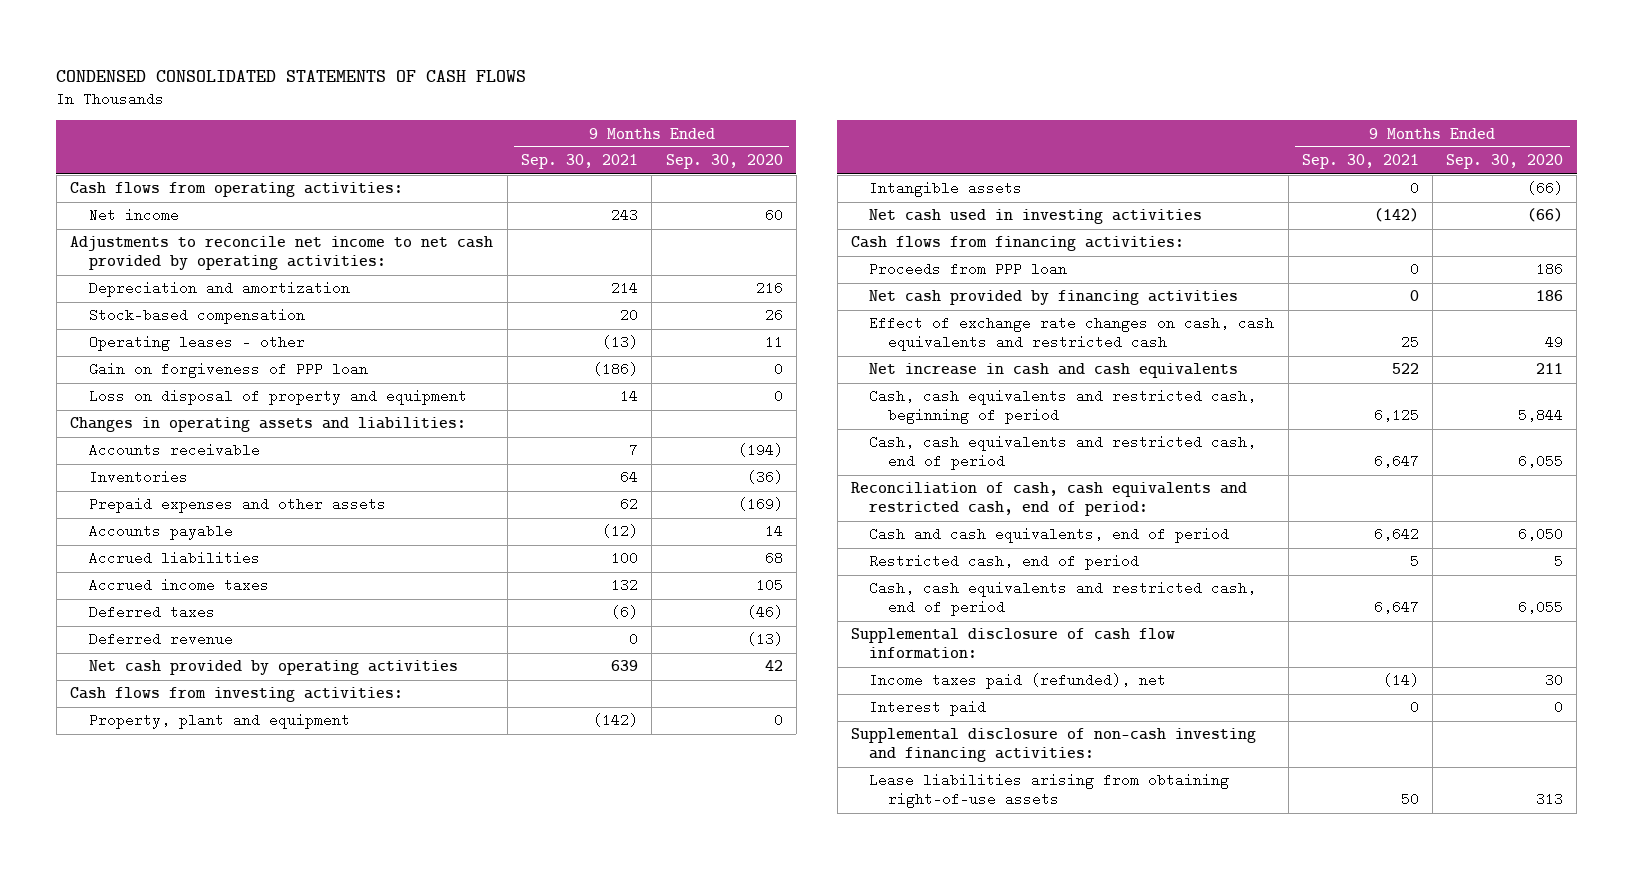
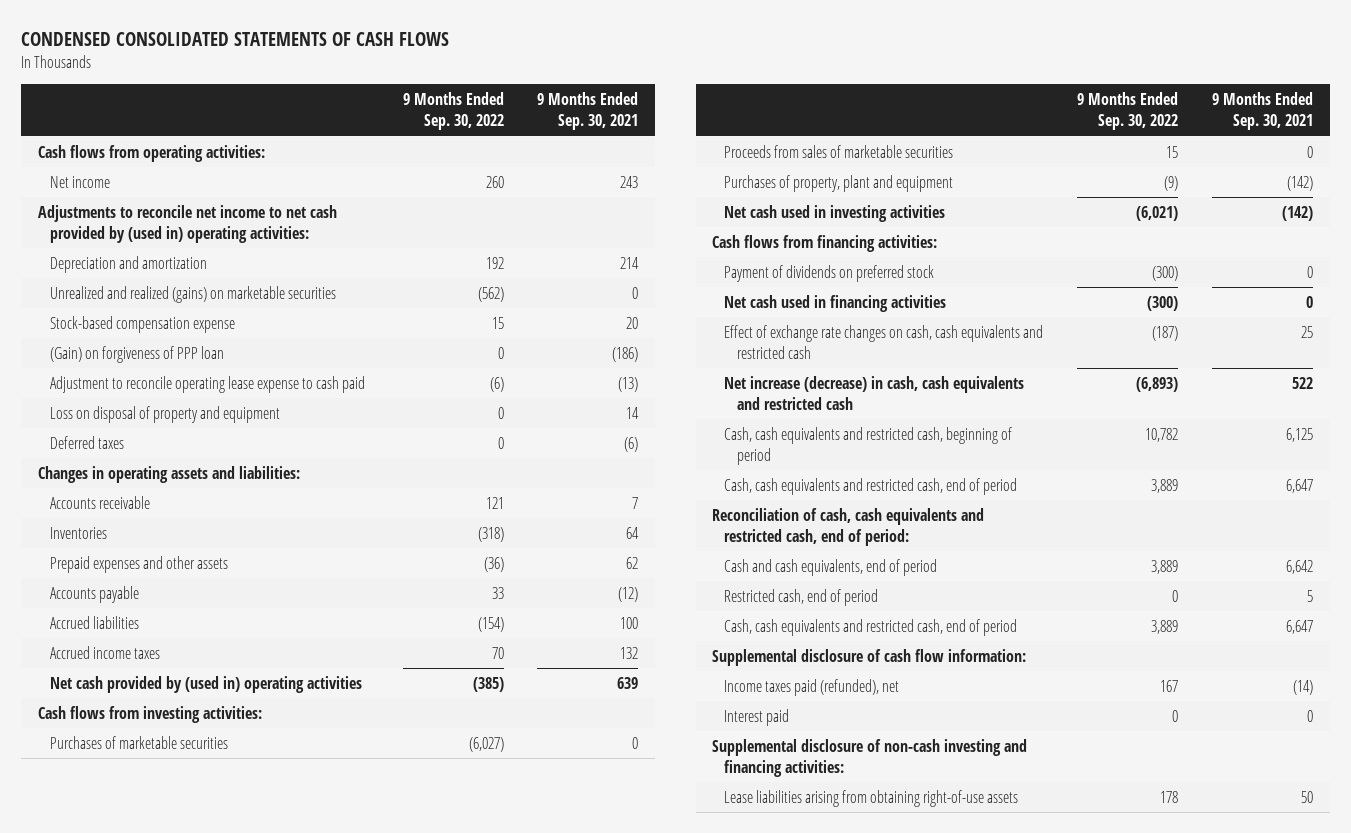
- | 9 Months Ended Sep. 30, 2021 | 9 Months Ended Sep. 30, 2020
+ | 9 Months Ended Sep. 30, 2022 | 9 Months Ended Sep. 30, 2021
- Adjustments to reconcile net income to net cash provided by operating activities:
+ Adjustments to reconcile net income to net cash provided by (used in) operating activities:
- Stock-based compensation | 20 | 26
- Operating leases - other | (13) | 11
- Gain on forgiveness of PPP loan | (186) | 0
+ Unrealized and realized (gains) on marketable securities | (562) | 0
+ Stock-based compensation expense | 15 | 20
+ (Gain) on forgiveness of PPP loan | 0 | (186)
+ Adjustment to reconcile operating lease expense to cash paid | (6) | (13)
moved up: Deferred taxes | 0 | (6)
- Deferred revenue | 0 | (13)
- Net cash provided by operating activities | 639 | 42
+ Net cash provided by (used in) operating activities | (385) | 639
- Property, plant and equipment | (142) | 0
- Intangible assets | 0 | (66)
+ Purchases of marketable securities | (6,027) | 0
+ Proceeds from sales of marketable securities | 15 | 0
+ Purchases of property, plant and equipment | (9) | (142)
- Proceeds from PPP loan | 0 | 186
- Net cash provided by financing activities | 0 | 186
+ Payment of dividends on preferred stock | (300) | 0
+ Net cash used in financing activities | (300) | 0
- Net increase in cash and cash equivalents | 522 | 211
+ Net increase (decrease) in cash, cash equivalents and restricted cash | (6,893) | 522

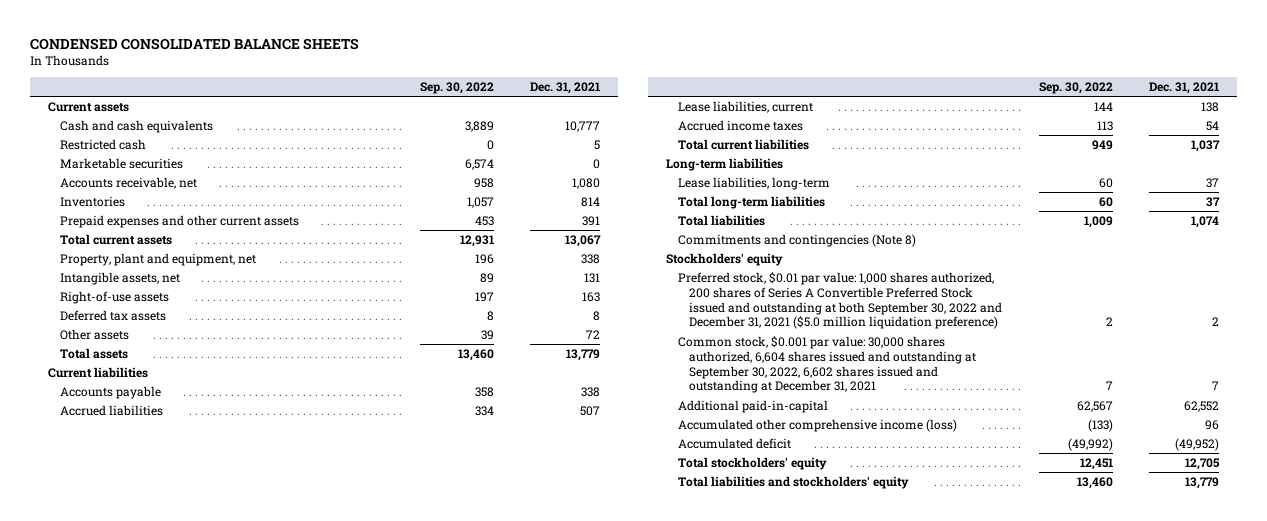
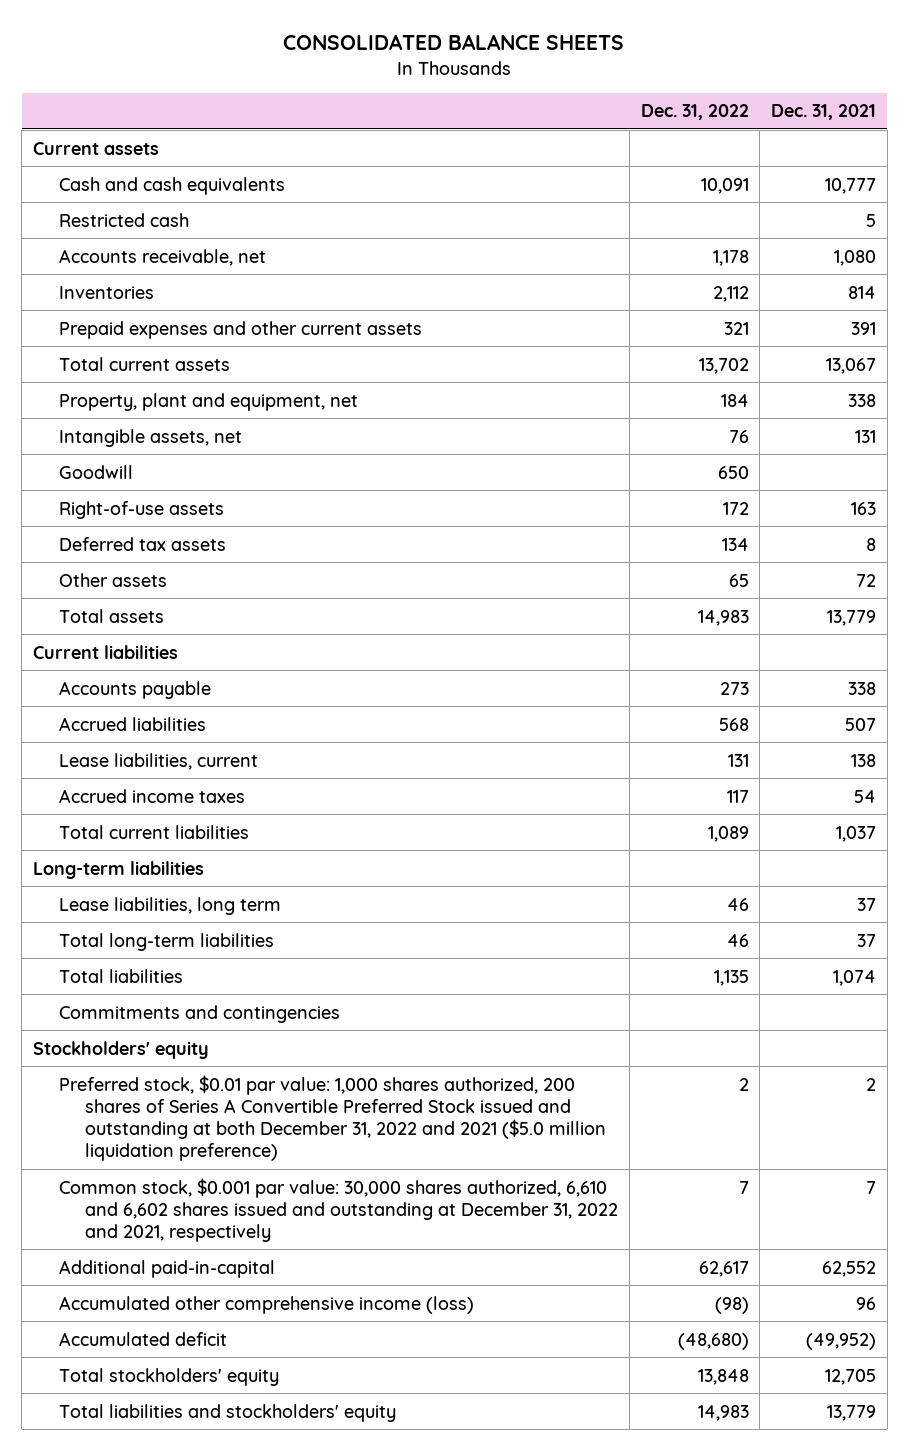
- CONDENSED CONSOLIDATED BALANCE SHEETS
+ CONSOLIDATED BALANCE SHEETS
- | Sep. 30, 2022 | Dec. 31, 2021
+ | Dec. 31, 2022 | Dec. 31, 2021
- Marketable securities | 6,574 | 0
+ Goodwill | 650 |
- Lease liabilities, long-term | 60 | 37
+ Lease liabilities, long term | 46 | 37
- Commitments and contingencies (Note 8)
+ Commitments and contingencies
- Preferred stock, $0.01 par value: 1,000 shares authorized, 200 shares of Series A Convertible Preferred Stock issued and outstanding at both September 30, 2022 and December 31, 2021 ($5.0 million liquidation preference) | 2 | 2
- Common stock, $0.001 par value: 30,000 shares authorized, 6,604 shares issued and outstanding at September 30, 2022, 6,602 shares issued and outstanding at December 31, 2021 | 7 | 7
+ Preferred stock, $0.01 par value: 1,000 shares authorized, 200 shares of Series A Convertible Preferred Stock issued and outstanding at both December 31, 2022 and 2021 ($5.0 million liquidation preference) | 2 | 2
+ Common stock, $0.001 par value: 30,000 shares authorized, 6,610 and 6,602 shares issued and outstanding at December 31, 2022 and 2021, respectively | 7 | 7

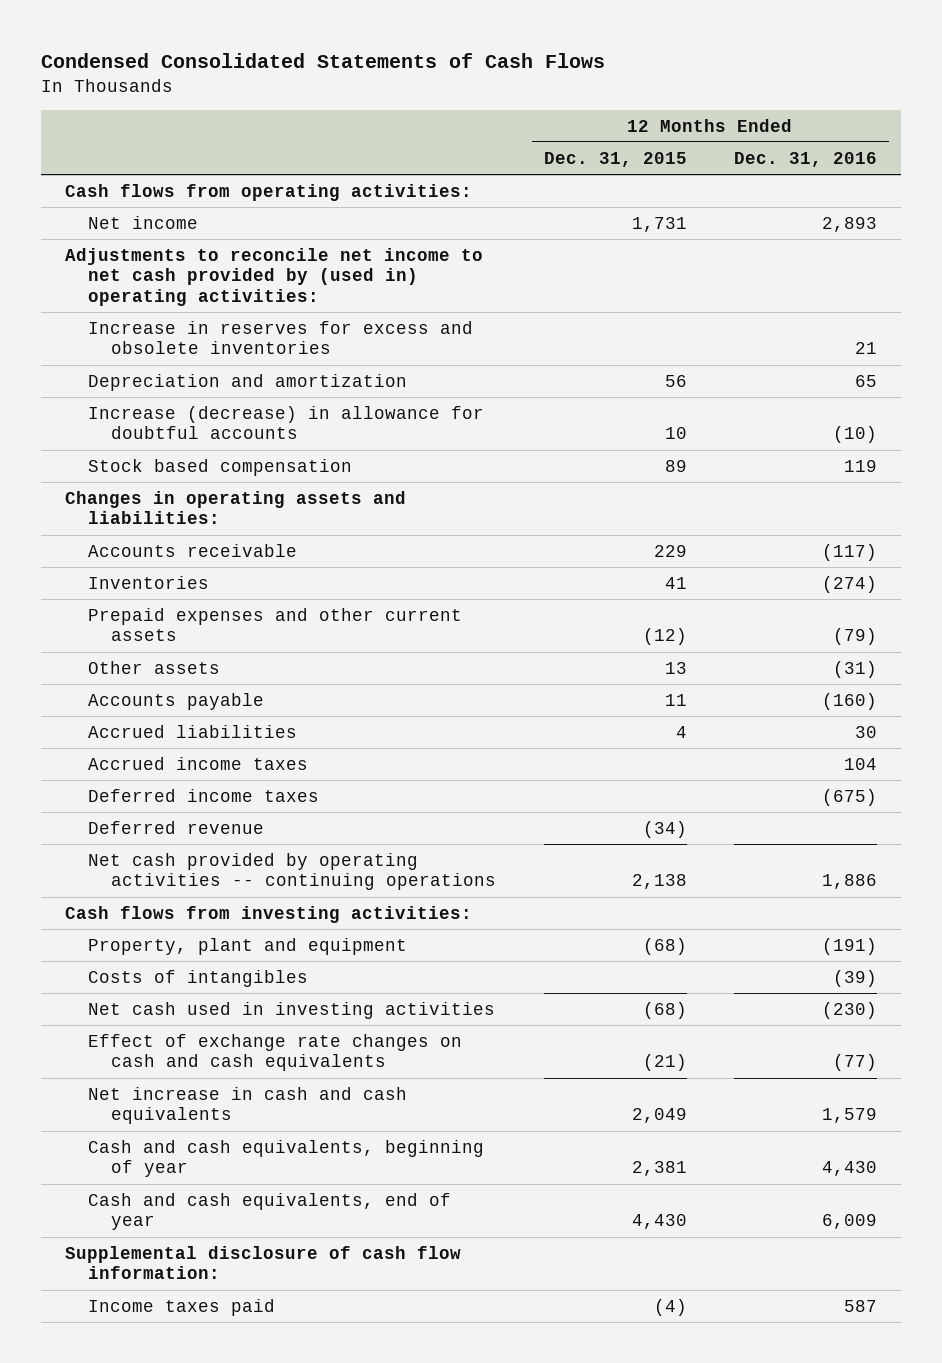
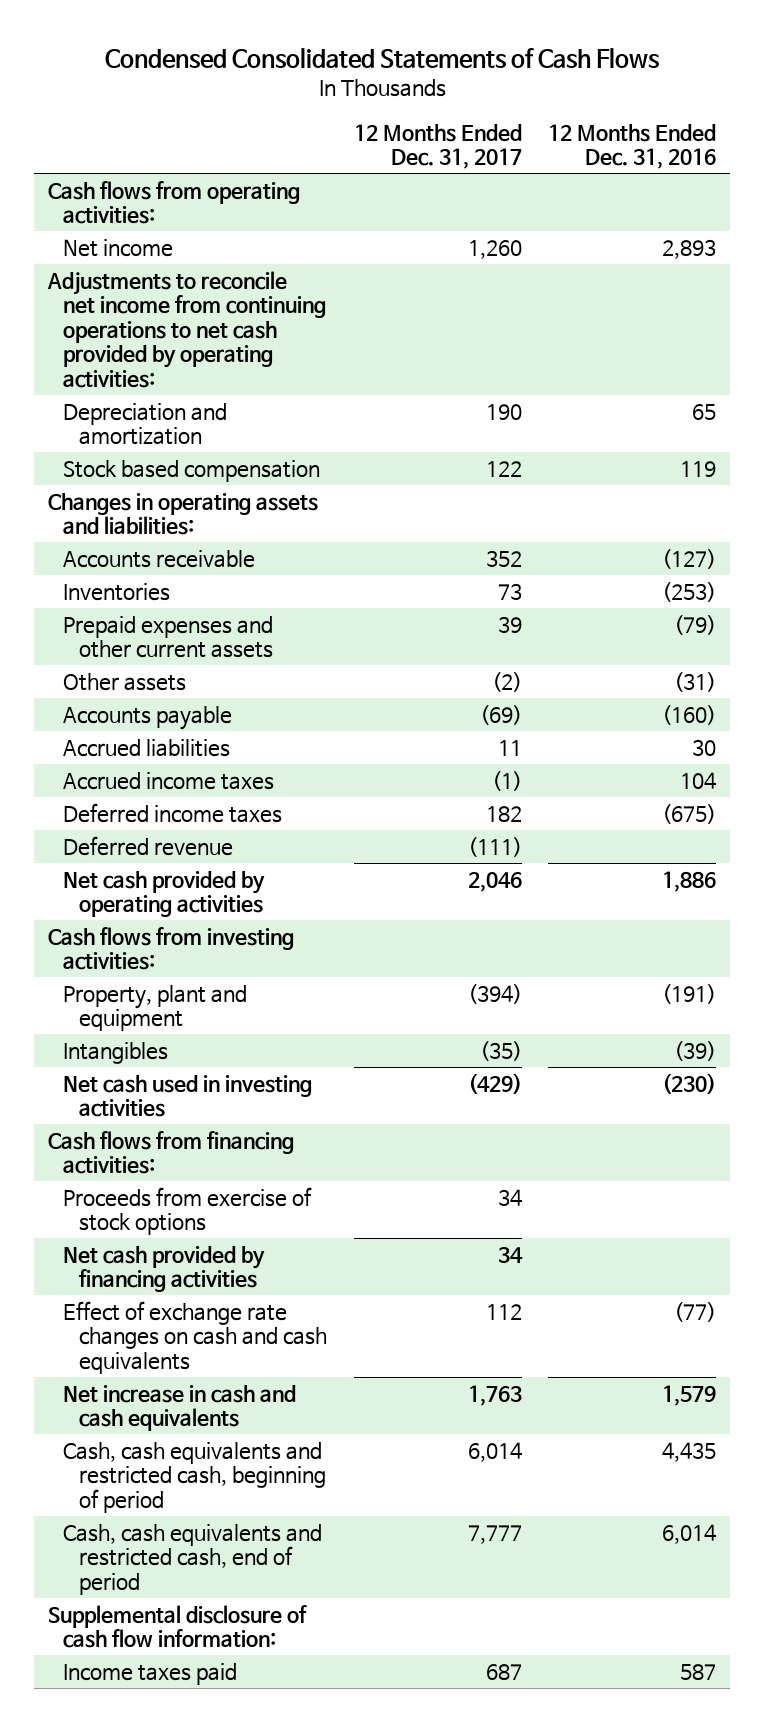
- | 12 Months Ended Dec. 31, 2015 | 12 Months Ended Dec. 31, 2016
+ | 12 Months Ended Dec. 31, 2017 | 12 Months Ended Dec. 31, 2016
- Adjustments to reconcile net income to net cash provided by (used in) operating activities:
- Increase in reserves for excess and obsolete inventories | | 21
+ Adjustments to reconcile net income from continuing operations to net cash provided by operating activities:
- Increase (decrease) in allowance for doubtful accounts | 10 | (10)
- Accounts receivable | 229 | (117)
- Inventories | 41 | (274)
+ Accounts receivable | 352 | (127)
+ Inventories | 73 | (253)
- Net cash provided by operating activities -- continuing operations | 2,138 | 1,886
+ Net cash provided by operating activities | 2,046 | 1,886
- Costs of intangibles | | (39)
+ Intangibles | (35) | (39)
+ Cash flows from financing activities:
+ Proceeds from exercise of stock options | 34 |
+ Net cash provided by financing activities | 34 |
- Cash and cash equivalents, beginning of year | 2,381 | 4,430
- Cash and cash equivalents, end of year | 4,430 | 6,009
+ Cash, cash equivalents and restricted cash, beginning of period | 6,014 | 4,435
+ Cash, cash equivalents and restricted cash, end of period | 7,777 | 6,014

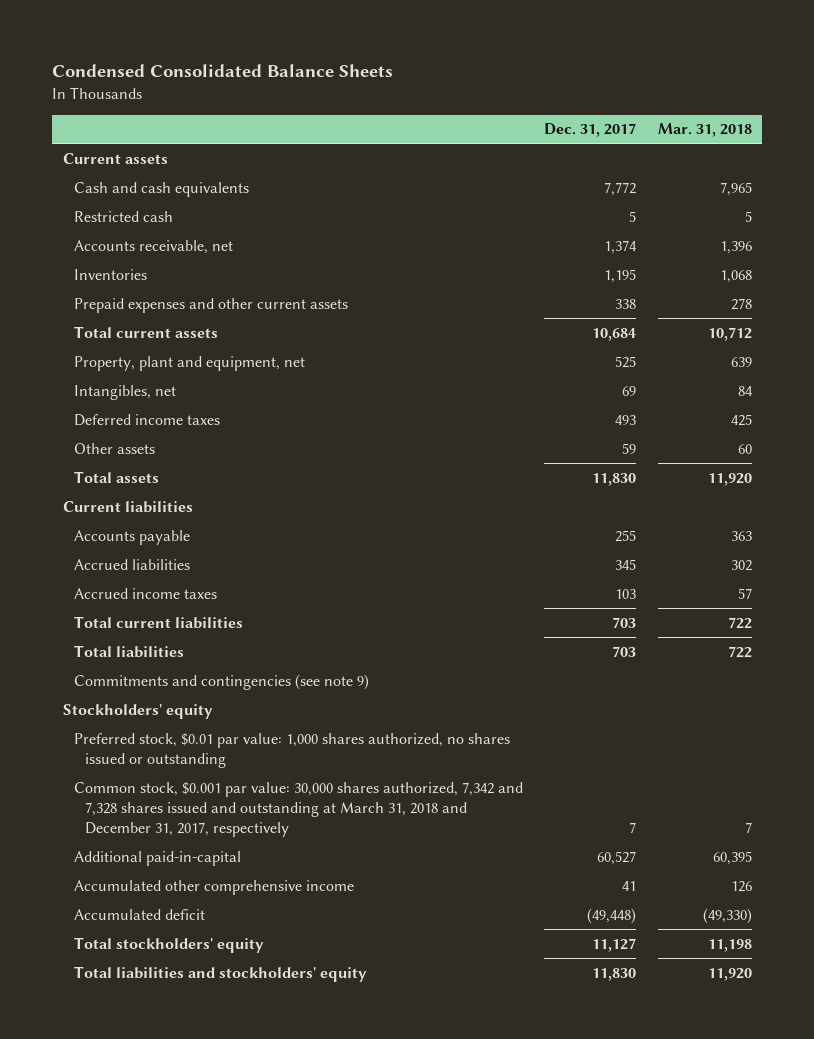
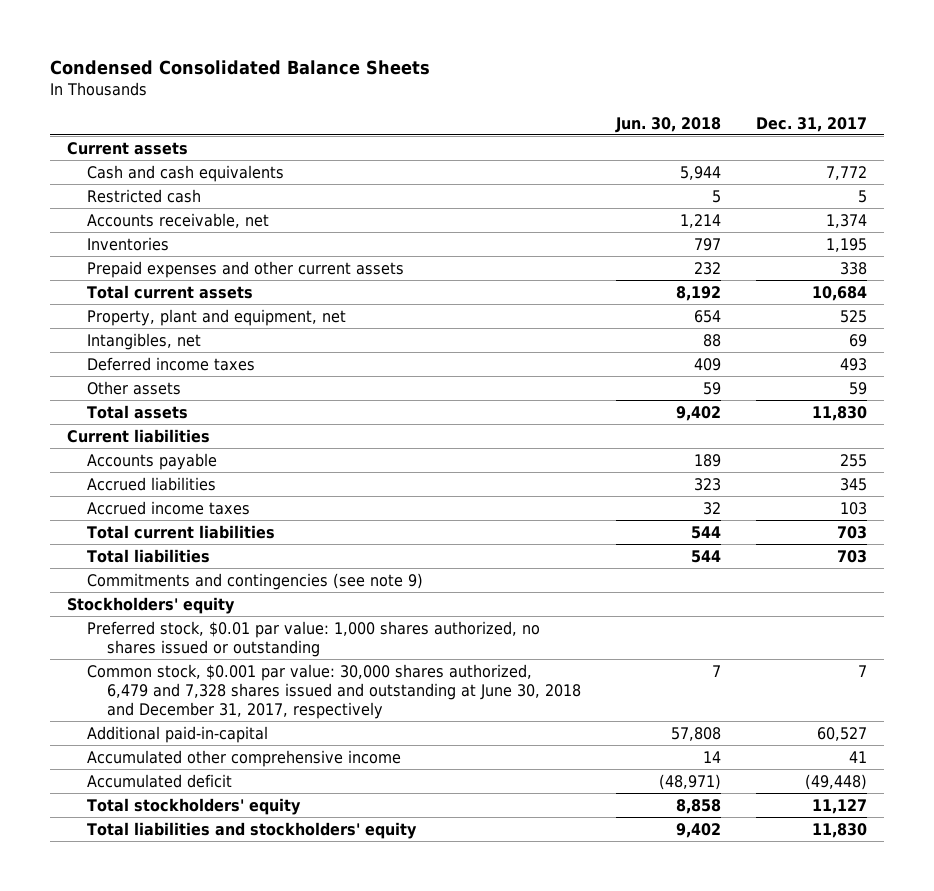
- | Dec. 31, 2017 | Mar. 31, 2018
+ | Jun. 30, 2018 | Dec. 31, 2017
- Common stock, $0.001 par value: 30,000 shares authorized, 7,342 and 7,328 shares issued and outstanding at March 31, 2018 and December 31, 2017, respectively | 7 | 7
+ Common stock, $0.001 par value: 30,000 shares authorized, 6,479 and 7,328 shares issued and outstanding at June 30, 2018 and December 31, 2017, respectively | 7 | 7

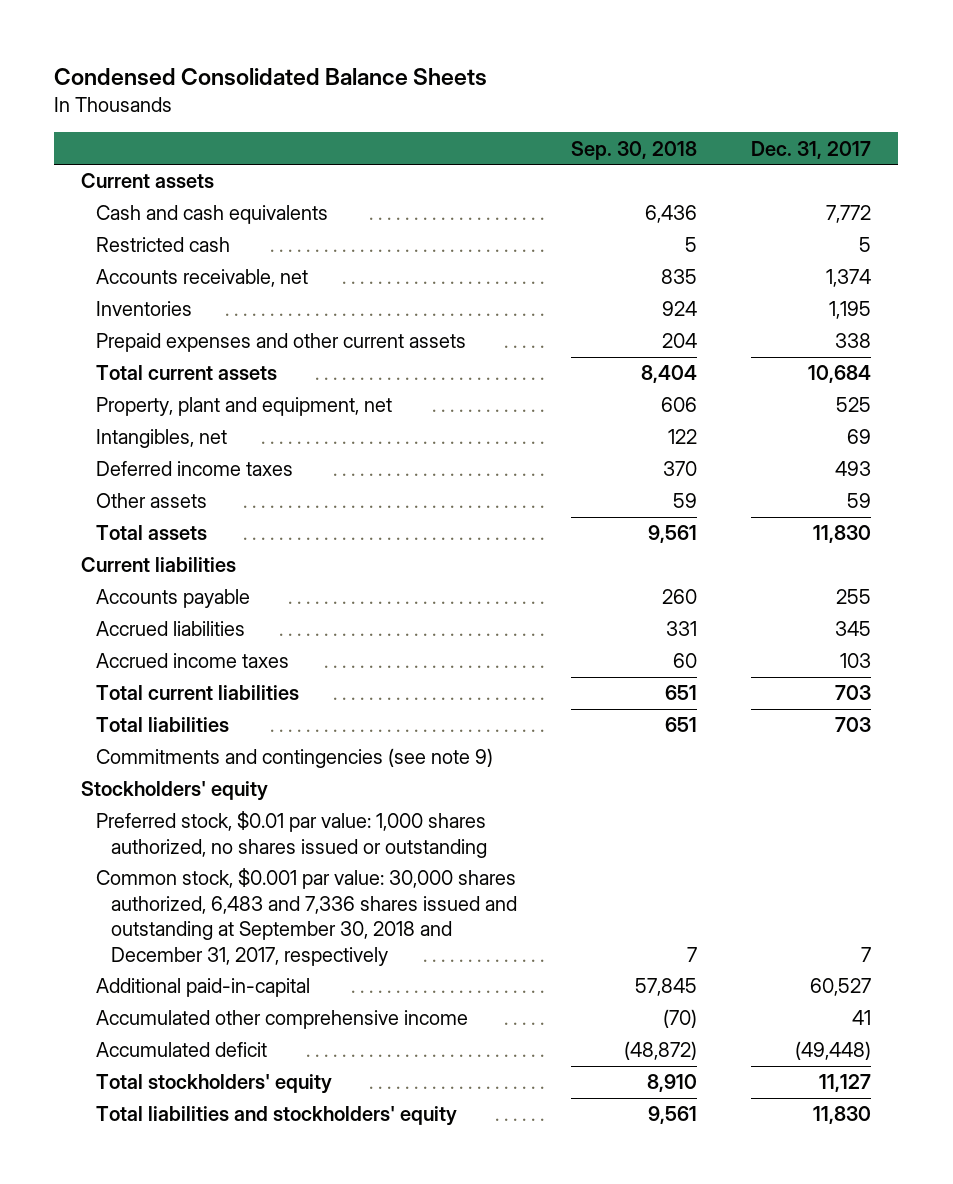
- | Jun. 30, 2018 | Dec. 31, 2017
+ | Sep. 30, 2018 | Dec. 31, 2017
- Common stock, $0.001 par value: 30,000 shares authorized, 6,479 and 7,328 shares issued and outstanding at June 30, 2018 and December 31, 2017, respectively | 7 | 7
+ Common stock, $0.001 par value: 30,000 shares authorized, 6,483 and 7,336 shares issued and outstanding at September 30, 2018 and December 31, 2017, respectively | 7 | 7

